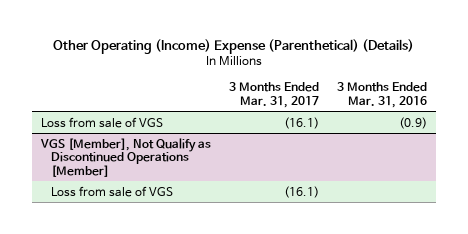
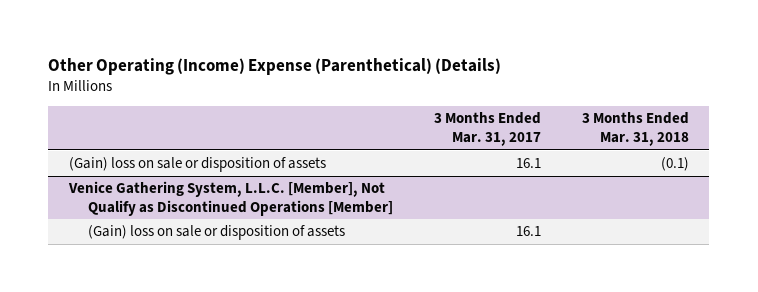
- | 3 Months Ended Mar. 31, 2017 | 3 Months Ended Mar. 31, 2016
+ | 3 Months Ended Mar. 31, 2017 | 3 Months Ended Mar. 31, 2018
- Loss from sale of VGS | (16.1) | (0.9)
- VGS [Member], Not Qualify as Discontinued Operations [Member]
- Loss from sale of VGS | (16.1) |
+ (Gain) loss on sale or disposition of assets | 16.1 | (0.1)
+ Venice Gathering System, L.L.C. [Member], Not Qualify as Discontinued Operations [Member]
+ (Gain) loss on sale or disposition of assets | 16.1 |

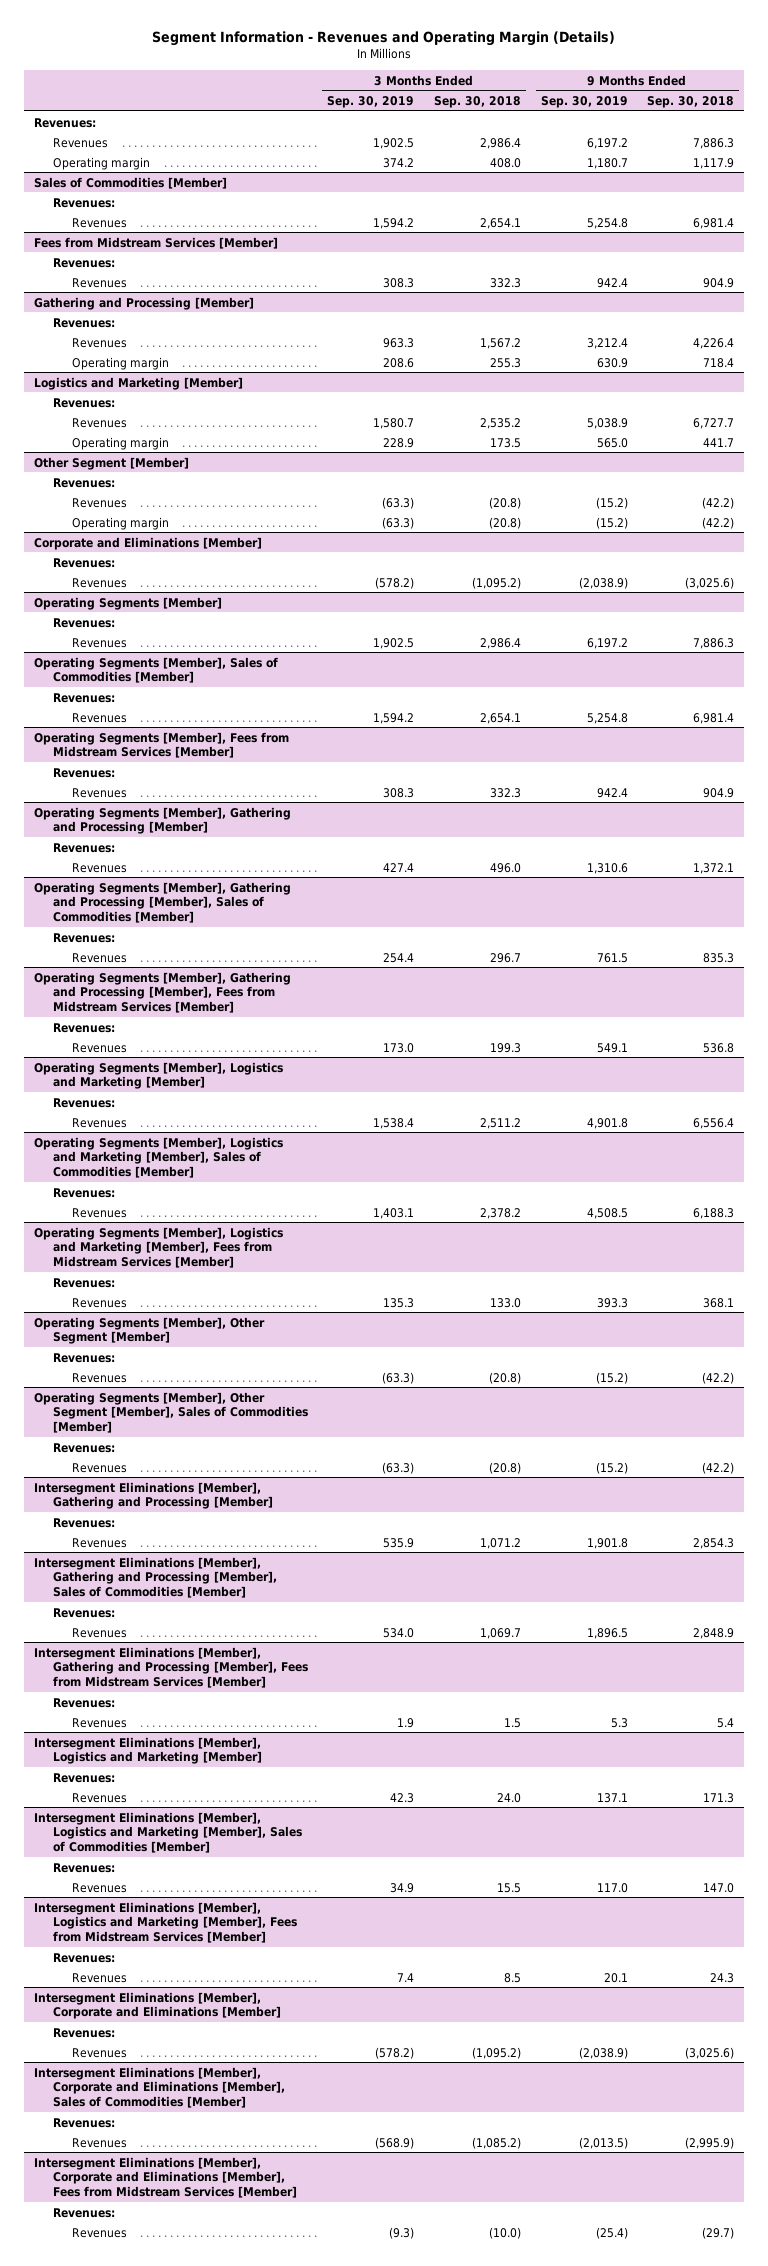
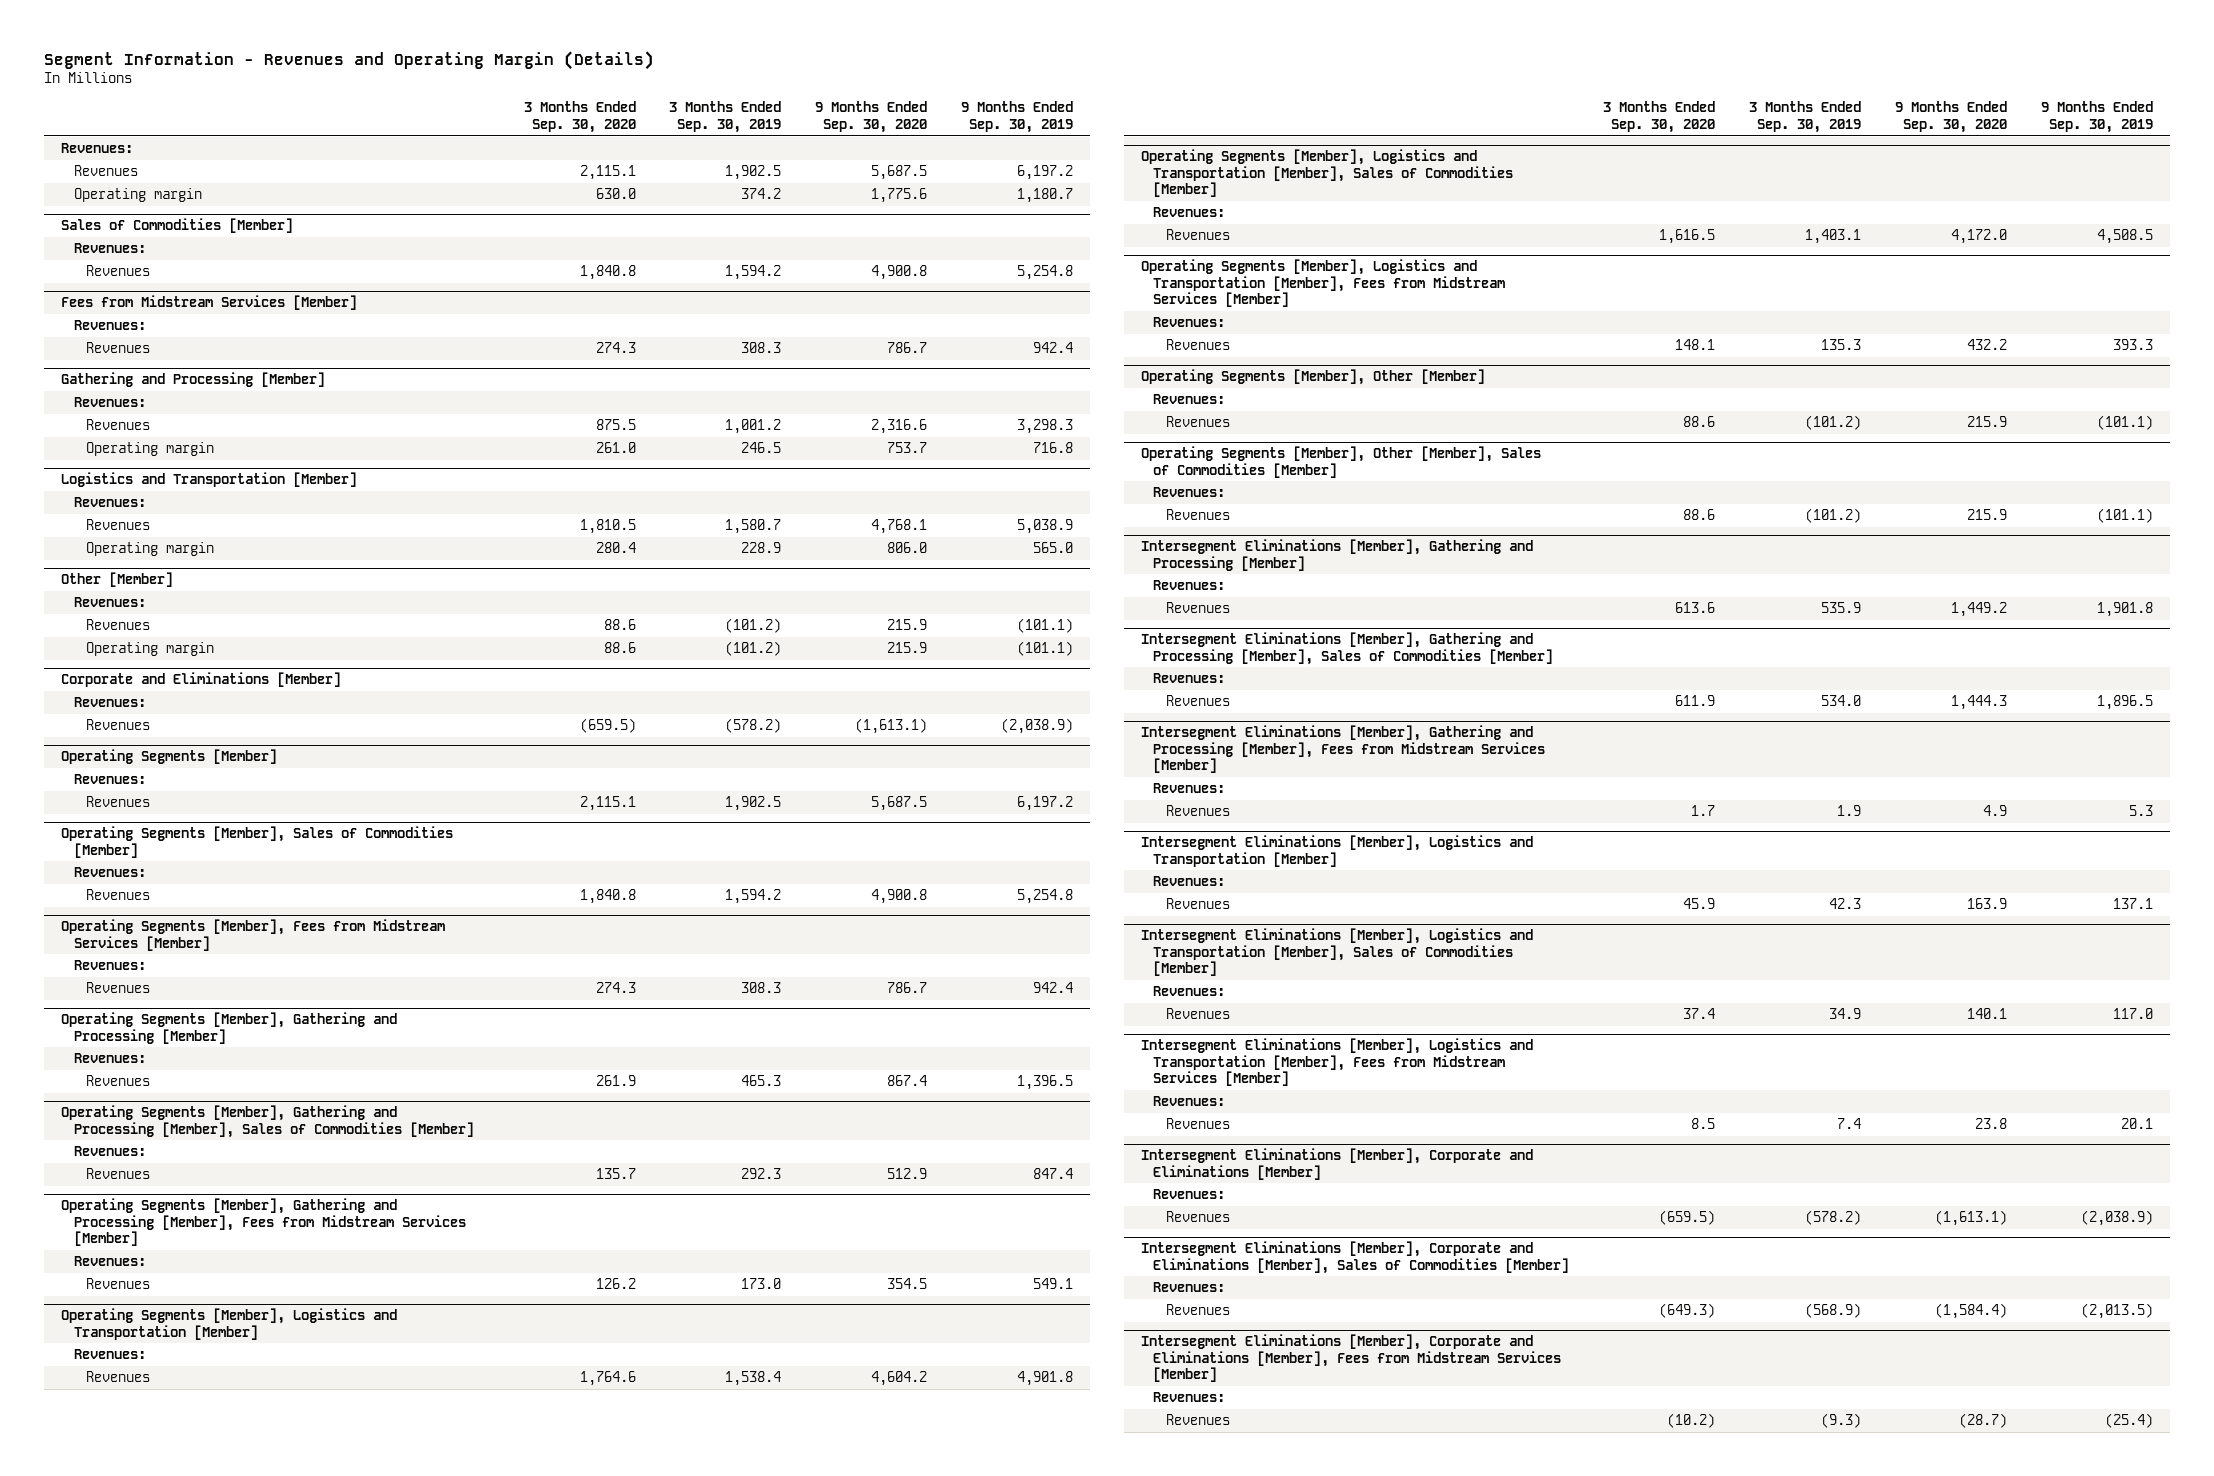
- | 3 Months Ended Sep. 30, 2019 | 3 Months Ended Sep. 30, 2018 | 9 Months Ended Sep. 30, 2019 | 9 Months Ended Sep. 30, 2018
+ | 3 Months Ended Sep. 30, 2020 | 3 Months Ended Sep. 30, 2019 | 9 Months Ended Sep. 30, 2020 | 9 Months Ended Sep. 30, 2019
@ Gathering and Processing [Member]
- Revenues | 963.3 | 1,567.2 | 3,212.4 | 4,226.4
- Operating margin | 208.6 | 255.3 | 630.9 | 718.4
- Logistics and Marketing [Member]
@ Gathering and Processing [Member]
+ Revenues | 875.5 | 1,001.2 | 2,316.6 | 3,298.3
+ Operating margin | 261.0 | 246.5 | 753.7 | 716.8
+ Logistics and Transportation [Member]
- Other Segment [Member]
+ Other [Member]
- Revenues | (63.3) | (20.8) | (15.2) | (42.2)
- Operating margin | (63.3) | (20.8) | (15.2) | (42.2)
+ Revenues | 88.6 | (101.2) | 215.9 | (101.1)
+ Operating margin | 88.6 | (101.2) | 215.9 | (101.1)
@ Operating Segments [Member], Gathering and Processing [Member]
- Revenues | 427.4 | 496.0 | 1,310.6 | 1,372.1
+ Revenues | 261.9 | 465.3 | 867.4 | 1,396.5
@ Operating Segments [Member], Gathering and Processing [Member], Sales of Commodities [Member]
- Revenues | 254.4 | 296.7 | 761.5 | 835.3
+ Revenues | 135.7 | 292.3 | 512.9 | 847.4
- Operating Segments [Member], Logistics and Marketing [Member]
+ Operating Segments [Member], Logistics and Transportation [Member]
- Operating Segments [Member], Logistics and Marketing [Member], Sales of Commodities [Member]
+ Operating Segments [Member], Logistics and Transportation [Member], Sales of Commodities [Member]
- Operating Segments [Member], Logistics and Marketing [Member], Fees from Midstream Services [Member]
+ Operating Segments [Member], Logistics and Transportation [Member], Fees from Midstream Services [Member]
- Operating Segments [Member], Other Segment [Member]
+ Operating Segments [Member], Other [Member]
- Revenues | (63.3) | (20.8) | (15.2) | (42.2)
- Operating Segments [Member], Other Segment [Member], Sales of Commodities [Member]
+ Revenues | 88.6 | (101.2) | 215.9 | (101.1)
+ Operating Segments [Member], Other [Member], Sales of Commodities [Member]
- Revenues | (63.3) | (20.8) | (15.2) | (42.2)
+ Revenues | 88.6 | (101.2) | 215.9 | (101.1)
- Intersegment Eliminations [Member], Logistics and Marketing [Member]
+ Intersegment Eliminations [Member], Logistics and Transportation [Member]
- Intersegment Eliminations [Member], Logistics and Marketing [Member], Sales of Commodities [Member]
+ Intersegment Eliminations [Member], Logistics and Transportation [Member], Sales of Commodities [Member]
- Intersegment Eliminations [Member], Logistics and Marketing [Member], Fees from Midstream Services [Member]
+ Intersegment Eliminations [Member], Logistics and Transportation [Member], Fees from Midstream Services [Member]

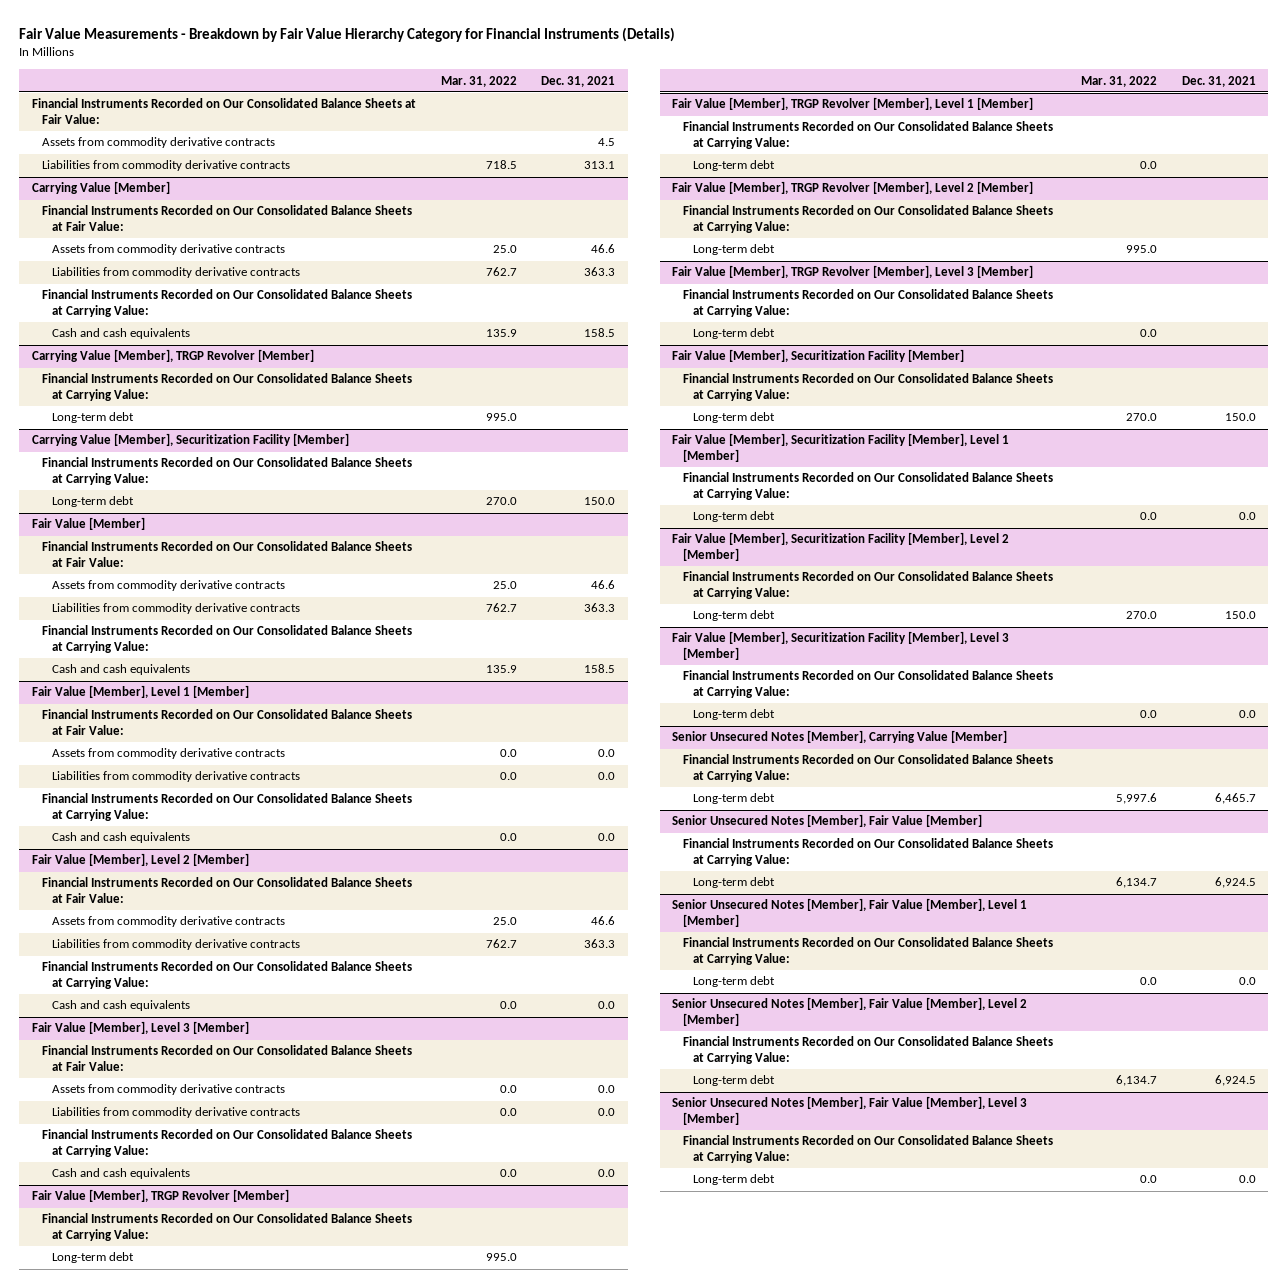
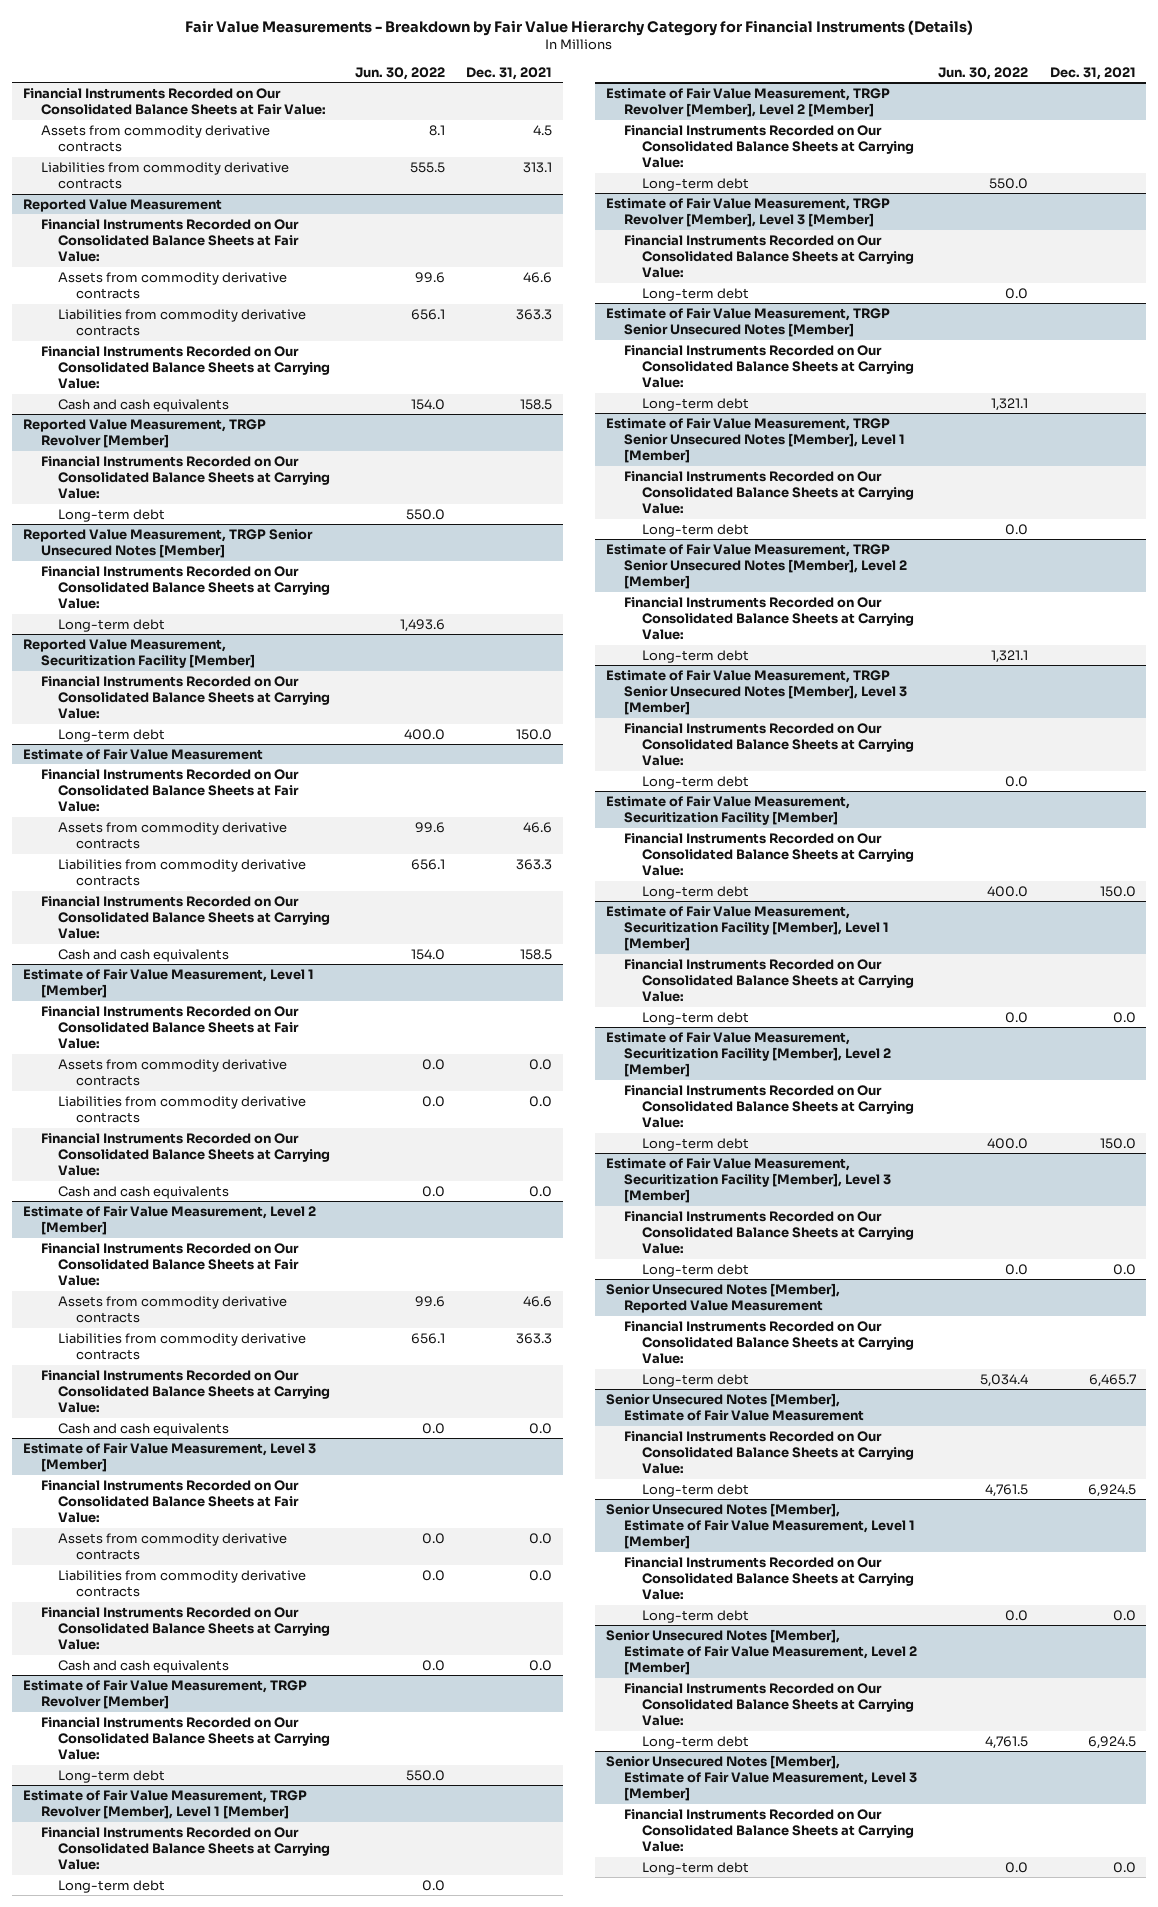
- | Mar. 31, 2022 | Dec. 31, 2021
+ | Jun. 30, 2022 | Dec. 31, 2021
- Carrying Value [Member]
+ Reported Value Measurement
- Carrying Value [Member], TRGP Revolver [Member]
+ Reported Value Measurement, TRGP Revolver [Member]
- Carrying Value [Member], Securitization Facility [Member]
+ Reported Value Measurement, TRGP Senior Unsecured Notes [Member]
+ Long-term debt | 1,493.6 |
+ Reported Value Measurement, Securitization Facility [Member]
+ Financial Instruments Recorded on Our Consolidated Balance Sheets at Carrying Value:
- Fair Value [Member]
+ Estimate of Fair Value Measurement
- Fair Value [Member], Level 1 [Member]
+ Estimate of Fair Value Measurement, Level 1 [Member]
- Fair Value [Member], Level 2 [Member]
+ Estimate of Fair Value Measurement, Level 2 [Member]
- Fair Value [Member], Level 3 [Member]
+ Estimate of Fair Value Measurement, Level 3 [Member]
- Fair Value [Member], TRGP Revolver [Member]
+ Estimate of Fair Value Measurement, TRGP Revolver [Member]
- Fair Value [Member], TRGP Revolver [Member], Level 1 [Member]
+ Estimate of Fair Value Measurement, TRGP Revolver [Member], Level 1 [Member]
- Fair Value [Member], TRGP Revolver [Member], Level 2 [Member]
+ Estimate of Fair Value Measurement, TRGP Revolver [Member], Level 2 [Member]
- Fair Value [Member], TRGP Revolver [Member], Level 3 [Member]
+ Estimate of Fair Value Measurement, TRGP Revolver [Member], Level 3 [Member]
- Fair Value [Member], Securitization Facility [Member]
+ Estimate of Fair Value Measurement, TRGP Senior Unsecured Notes [Member]
+ Long-term debt | 1,321.1 |
+ Estimate of Fair Value Measurement, TRGP Senior Unsecured Notes [Member], Level 1 [Member]
+ Financial Instruments Recorded on Our Consolidated Balance Sheets at Carrying Value:
+ Long-term debt | 0.0 |
+ Estimate of Fair Value Measurement, TRGP Senior Unsecured Notes [Member], Level 2 [Member]
+ Financial Instruments Recorded on Our Consolidated Balance Sheets at Carrying Value:
+ Long-term debt | 1,321.1 |
+ Estimate of Fair Value Measurement, TRGP Senior Unsecured Notes [Member], Level 3 [Member]
+ Financial Instruments Recorded on Our Consolidated Balance Sheets at Carrying Value:
+ Long-term debt | 0.0 |
+ Estimate of Fair Value Measurement, Securitization Facility [Member]
+ Financial Instruments Recorded on Our Consolidated Balance Sheets at Carrying Value:
- Fair Value [Member], Securitization Facility [Member], Level 1 [Member]
+ Estimate of Fair Value Measurement, Securitization Facility [Member], Level 1 [Member]
- Fair Value [Member], Securitization Facility [Member], Level 2 [Member]
+ Estimate of Fair Value Measurement, Securitization Facility [Member], Level 2 [Member]
- Fair Value [Member], Securitization Facility [Member], Level 3 [Member]
+ Estimate of Fair Value Measurement, Securitization Facility [Member], Level 3 [Member]
- Senior Unsecured Notes [Member], Carrying Value [Member]
+ Senior Unsecured Notes [Member], Reported Value Measurement
- Senior Unsecured Notes [Member], Fair Value [Member]
+ Senior Unsecured Notes [Member], Estimate of Fair Value Measurement
- Senior Unsecured Notes [Member], Fair Value [Member], Level 1 [Member]
+ Senior Unsecured Notes [Member], Estimate of Fair Value Measurement, Level 1 [Member]
- Senior Unsecured Notes [Member], Fair Value [Member], Level 2 [Member]
+ Senior Unsecured Notes [Member], Estimate of Fair Value Measurement, Level 2 [Member]
- Senior Unsecured Notes [Member], Fair Value [Member], Level 3 [Member]
+ Senior Unsecured Notes [Member], Estimate of Fair Value Measurement, Level 3 [Member]

